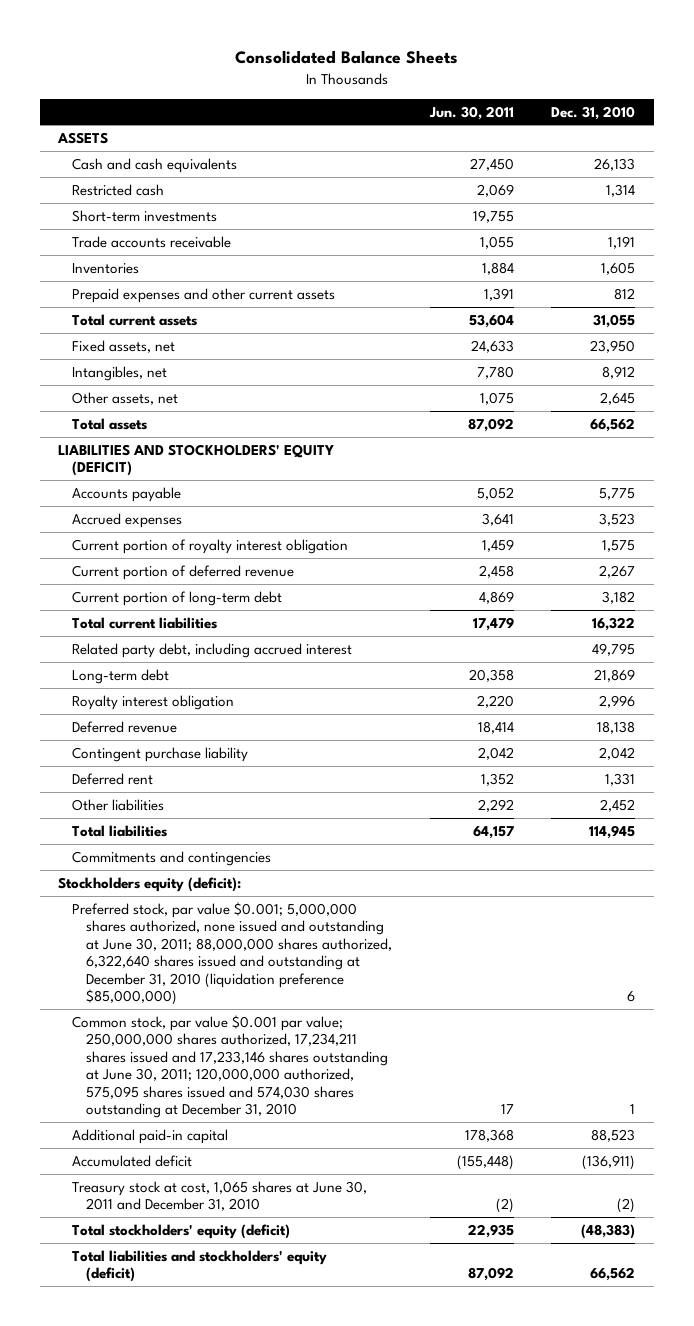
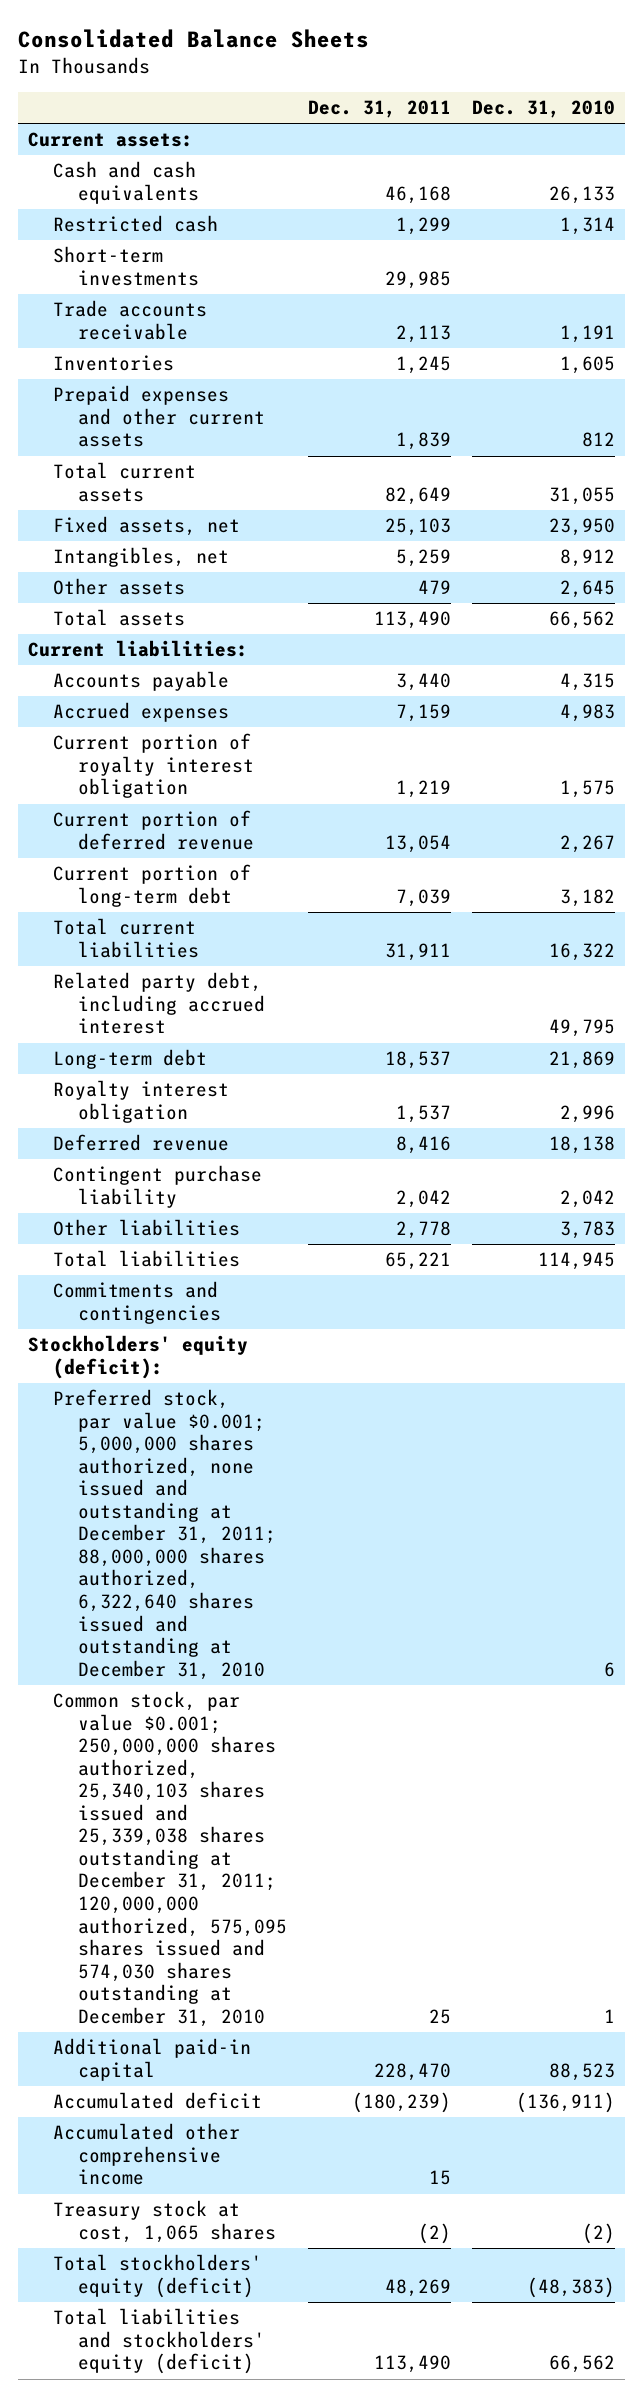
- | Jun. 30, 2011 | Dec. 31, 2010
+ | Dec. 31, 2011 | Dec. 31, 2010
- ASSETS
+ Current assets:
- Other assets, net | 1,075 | 2,645
+ Other assets | 479 | 2,645
- LIABILITIES AND STOCKHOLDERS' EQUITY (DEFICIT)
- Accounts payable | 5,052 | 5,775
- Accrued expenses | 3,641 | 3,523
+ Current liabilities:
+ Accounts payable | 3,440 | 4,315
+ Accrued expenses | 7,159 | 4,983
- Deferred rent | 1,352 | 1,331
- Other liabilities | 2,292 | 2,452
+ Other liabilities | 2,778 | 3,783
- Stockholders equity (deficit):
- Preferred stock, par value $0.001; 5,000,000 shares authorized, none issued and outstanding at June 30, 2011; 88,000,000 shares authorized, 6,322,640 shares issued and outstanding at December 31, 2010 (liquidation preference $85,000,000) | | 6
- Common stock, par value $0.001 par value; 250,000,000 shares authorized, 17,234,211 shares issued and 17,233,146 shares outstanding at June 30, 2011; 120,000,000 authorized, 575,095 shares issued and 574,030 shares outstanding at December 31, 2010 | 17 | 1
+ Stockholders' equity (deficit):
+ Preferred stock, par value $0.001; 5,000,000 shares authorized, none issued and outstanding at December 31, 2011; 88,000,000 shares authorized, 6,322,640 shares issued and outstanding at December 31, 2010 | | 6
+ Common stock, par value $0.001; 250,000,000 shares authorized, 25,340,103 shares issued and 25,339,038 shares outstanding at December 31, 2011; 120,000,000 authorized, 575,095 shares issued and 574,030 shares outstanding at December 31, 2010 | 25 | 1
- Treasury stock at cost, 1,065 shares at June 30, 2011 and December 31, 2010 | (2) | (2)
+ Accumulated other comprehensive income | 15 |
+ Treasury stock at cost, 1,065 shares | (2) | (2)

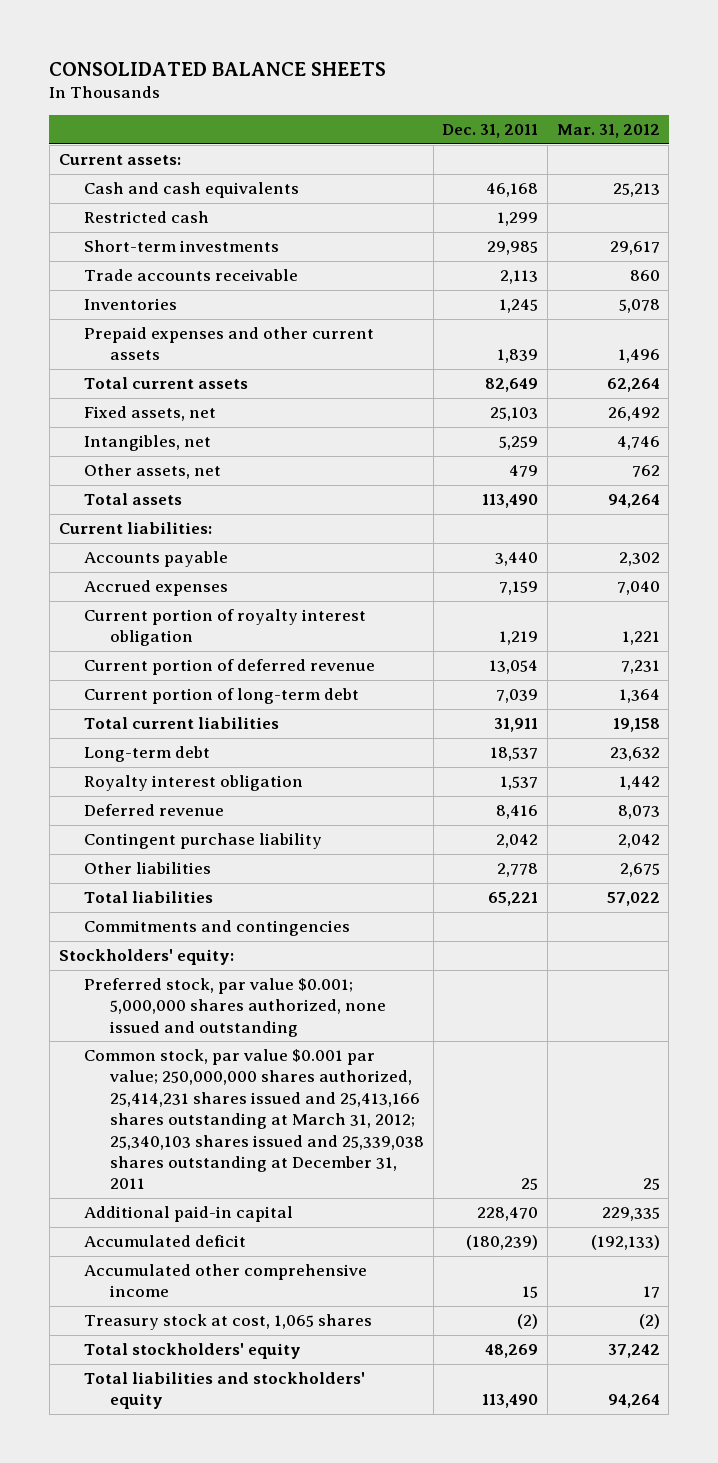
- Consolidated Balance Sheets
+ CONSOLIDATED BALANCE SHEETS
- | Dec. 31, 2011 | Dec. 31, 2010
+ | Dec. 31, 2011 | Mar. 31, 2012
- Other assets | 479 | 2,645
+ Other assets, net | 479 | 762
- Related party debt, including accrued interest | | 49,795
- Stockholders' equity (deficit):
- Preferred stock, par value $0.001; 5,000,000 shares authorized, none issued and outstanding at December 31, 2011; 88,000,000 shares authorized, 6,322,640 shares issued and outstanding at December 31, 2010 | | 6
- Common stock, par value $0.001; 250,000,000 shares authorized, 25,340,103 shares issued and 25,339,038 shares outstanding at December 31, 2011; 120,000,000 authorized, 575,095 shares issued and 574,030 shares outstanding at December 31, 2010 | 25 | 1
+ Stockholders' equity:
+ Preferred stock, par value $0.001; 5,000,000 shares authorized, none issued and outstanding
+ Common stock, par value $0.001 par value; 250,000,000 shares authorized, 25,414,231 shares issued and 25,413,166 shares outstanding at March 31, 2012; 25,340,103 shares issued and 25,339,038 shares outstanding at December 31, 2011 | 25 | 25
- Total stockholders' equity (deficit) | 48,269 | (48,383)
- Total liabilities and stockholders' equity (deficit) | 113,490 | 66,562
+ Total stockholders' equity | 48,269 | 37,242
+ Total liabilities and stockholders' equity | 113,490 | 94,264

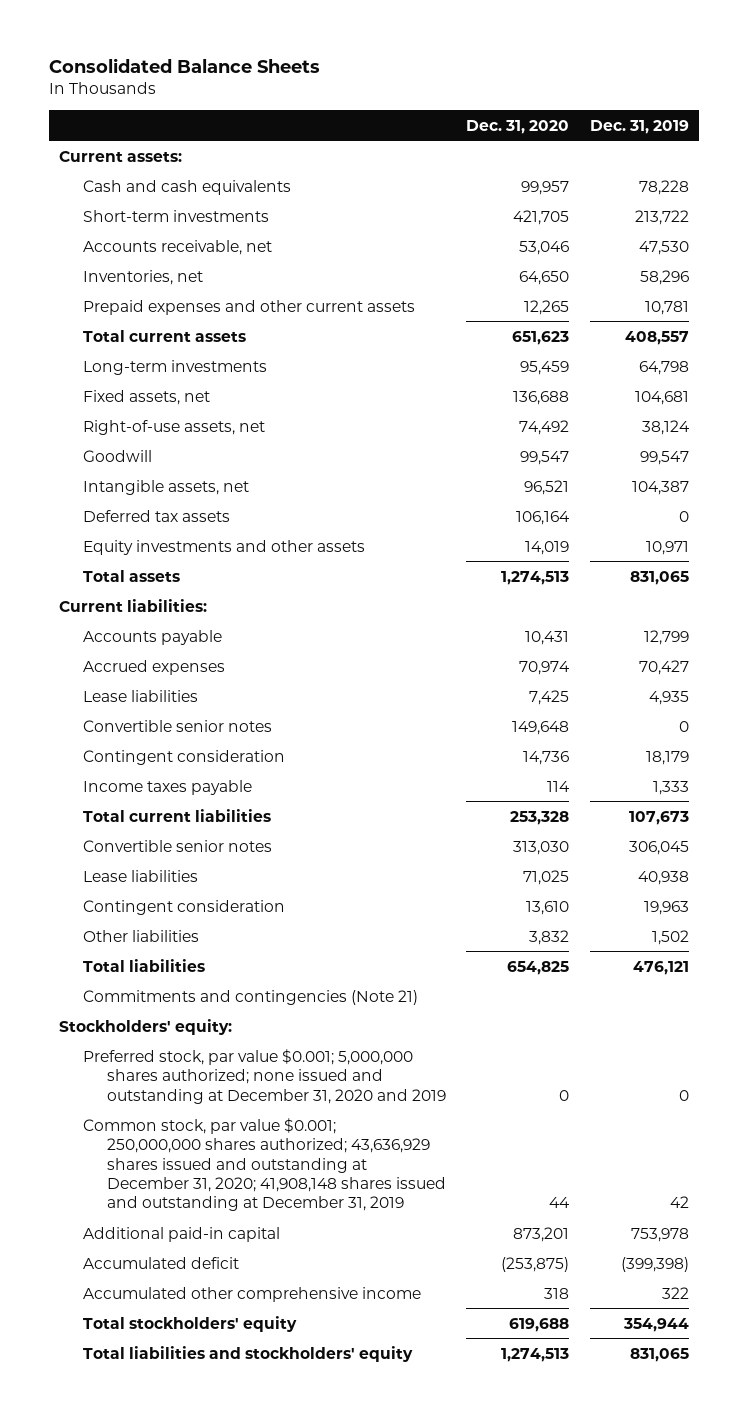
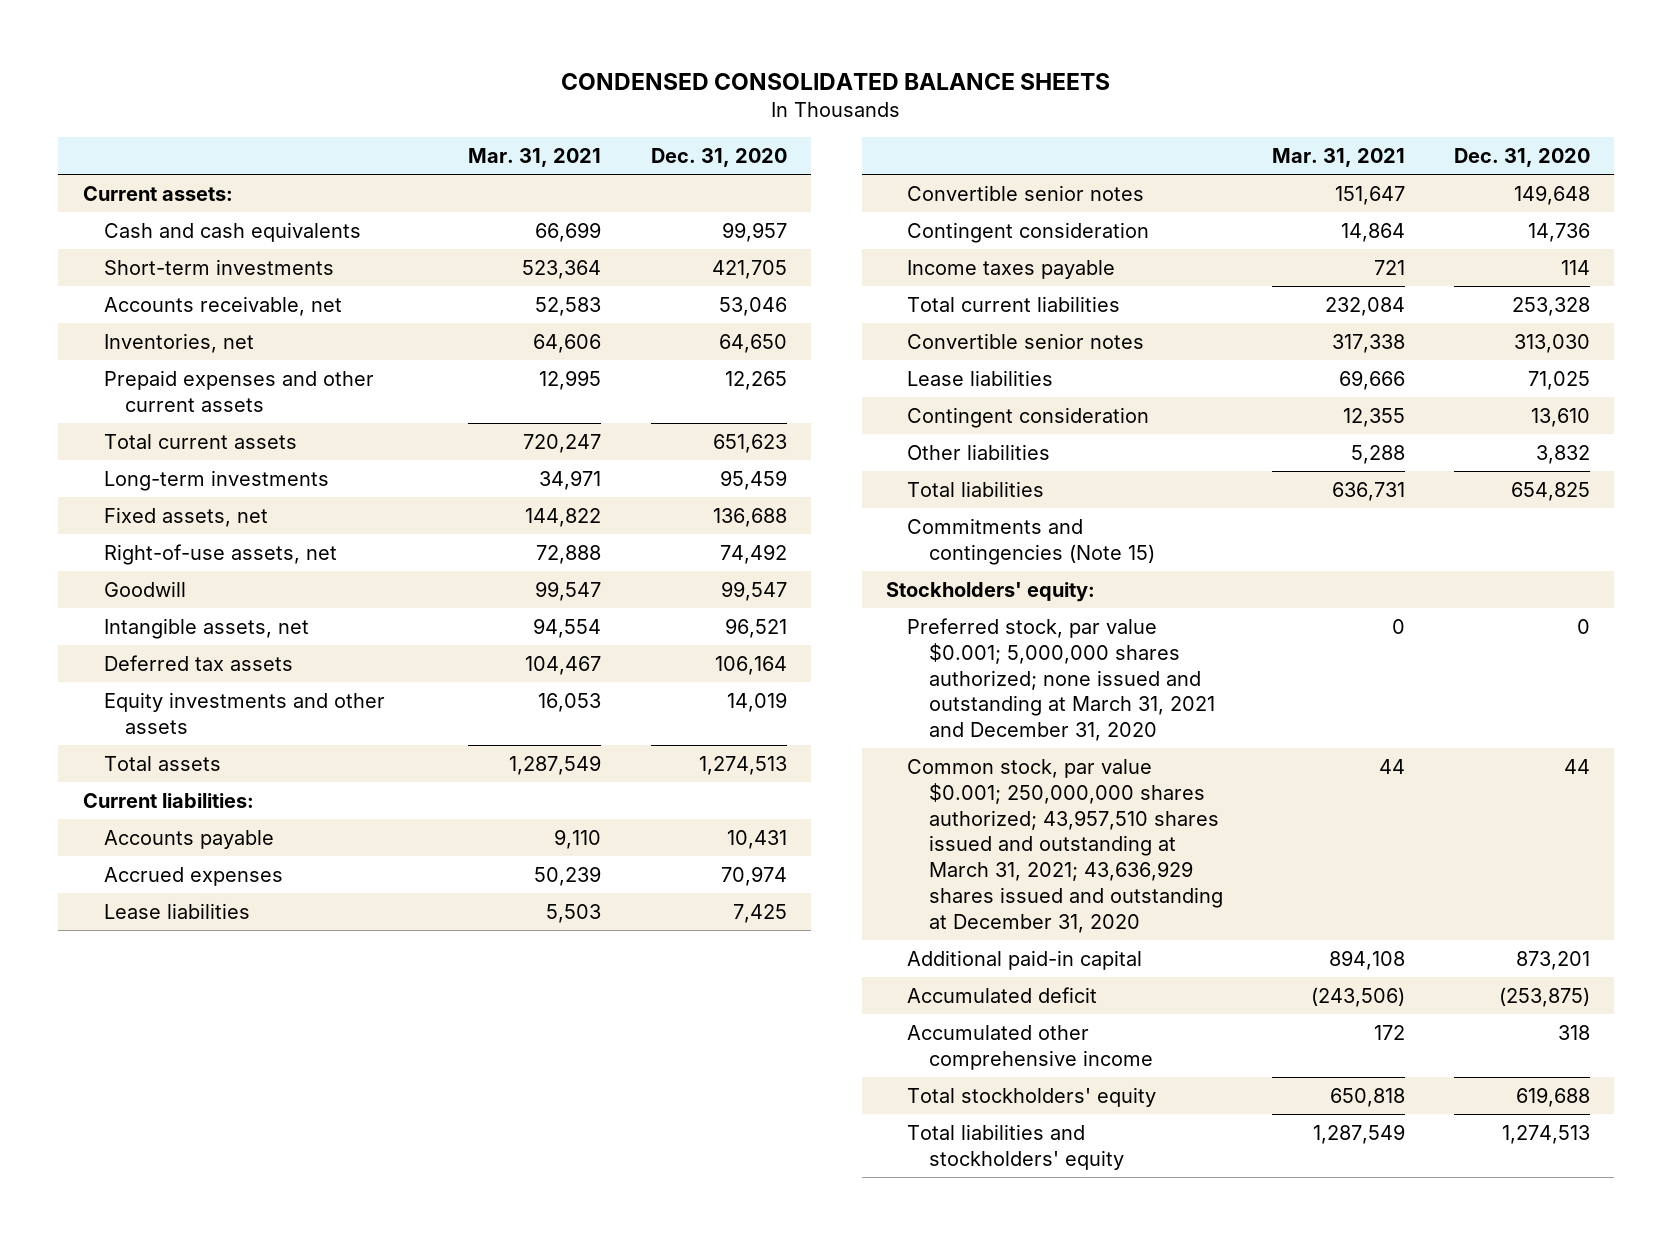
- Consolidated Balance Sheets
+ CONDENSED CONSOLIDATED BALANCE SHEETS
- | Dec. 31, 2020 | Dec. 31, 2019
+ | Mar. 31, 2021 | Dec. 31, 2020
- Commitments and contingencies (Note 21)
+ Commitments and contingencies (Note 15)
- Preferred stock, par value $0.001; 5,000,000 shares authorized; none issued and outstanding at December 31, 2020 and 2019 | 0 | 0
- Common stock, par value $0.001; 250,000,000 shares authorized; 43,636,929 shares issued and outstanding at December 31, 2020; 41,908,148 shares issued and outstanding at December 31, 2019 | 44 | 42
+ Preferred stock, par value $0.001; 5,000,000 shares authorized; none issued and outstanding at March 31, 2021 and December 31, 2020 | 0 | 0
+ Common stock, par value $0.001; 250,000,000 shares authorized; 43,957,510 shares issued and outstanding at March 31, 2021; 43,636,929 shares issued and outstanding at December 31, 2020 | 44 | 44

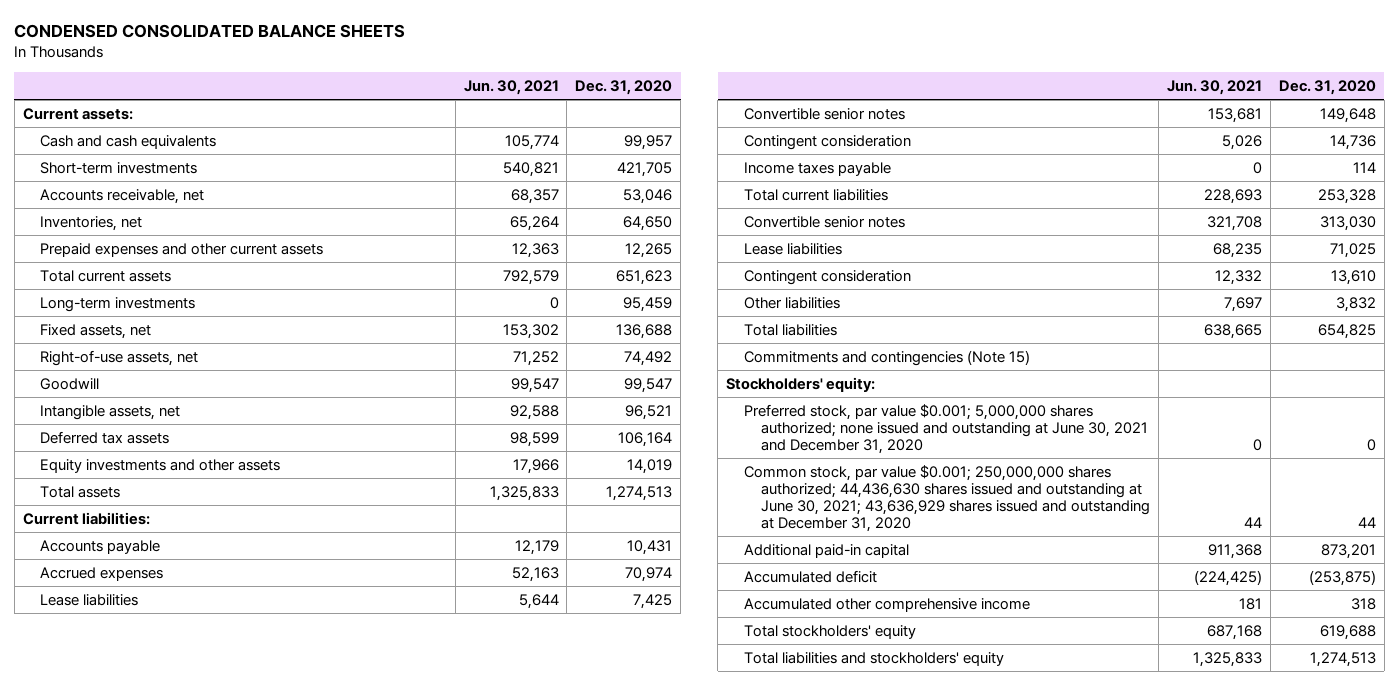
- | Mar. 31, 2021 | Dec. 31, 2020
+ | Jun. 30, 2021 | Dec. 31, 2020
- Preferred stock, par value $0.001; 5,000,000 shares authorized; none issued and outstanding at March 31, 2021 and December 31, 2020 | 0 | 0
- Common stock, par value $0.001; 250,000,000 shares authorized; 43,957,510 shares issued and outstanding at March 31, 2021; 43,636,929 shares issued and outstanding at December 31, 2020 | 44 | 44
+ Preferred stock, par value $0.001; 5,000,000 shares authorized; none issued and outstanding at June 30, 2021 and December 31, 2020 | 0 | 0
+ Common stock, par value $0.001; 250,000,000 shares authorized; 44,436,630 shares issued and outstanding at June 30, 2021; 43,636,929 shares issued and outstanding at December 31, 2020 | 44 | 44

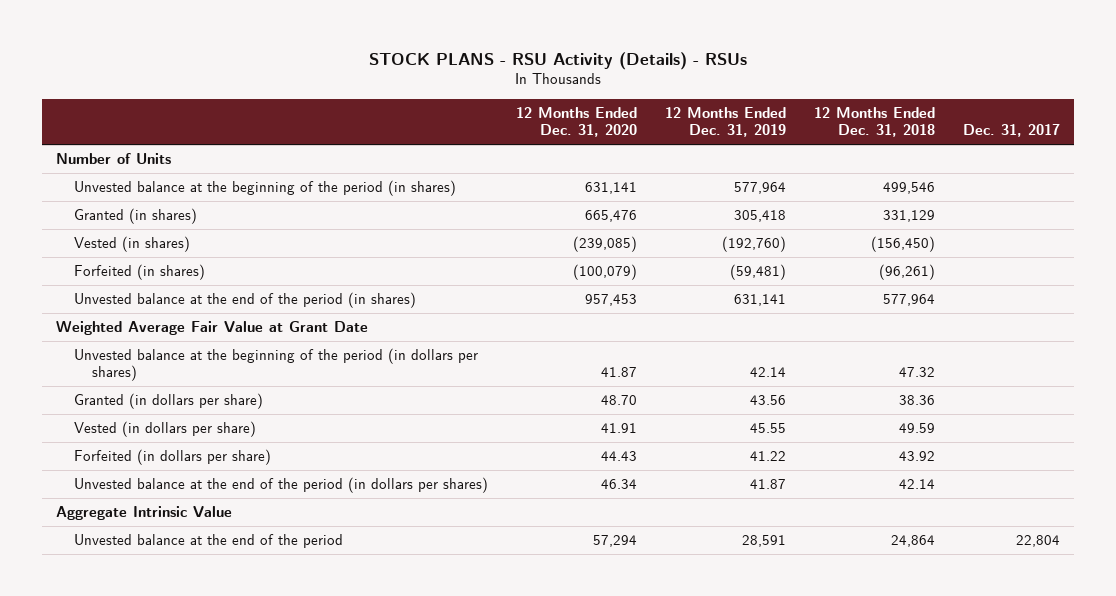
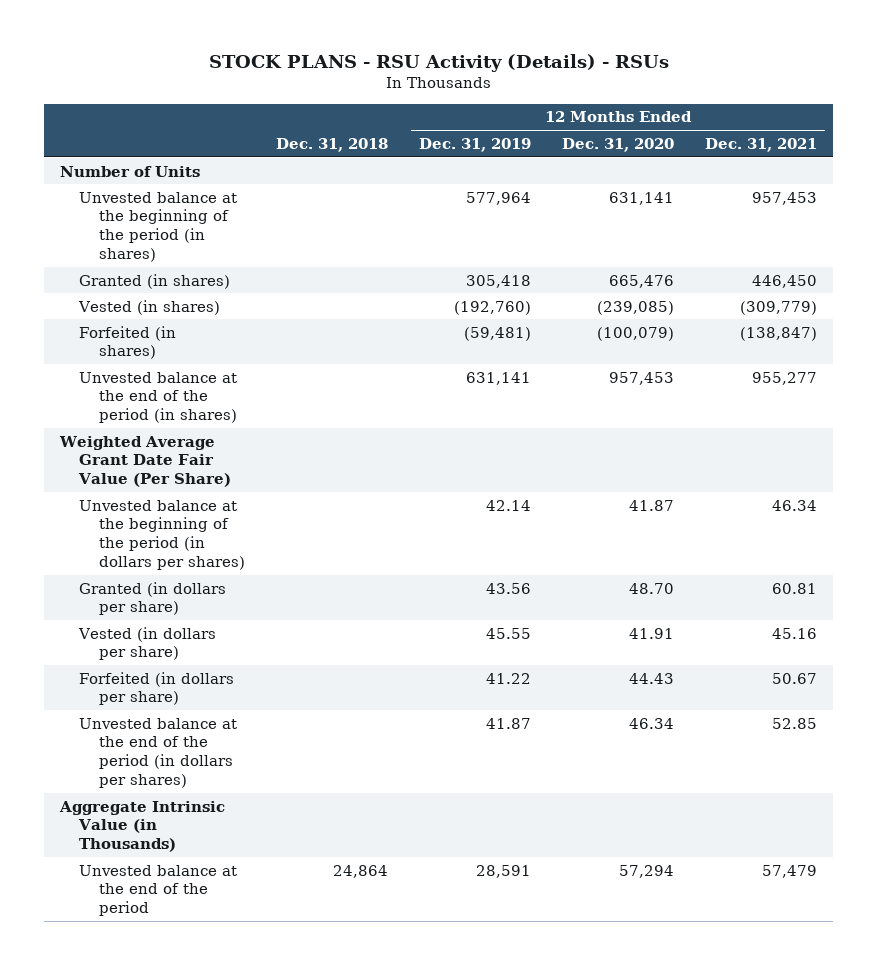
- | 12 Months Ended Dec. 31, 2020 | 12 Months Ended Dec. 31, 2019 | 12 Months Ended Dec. 31, 2018 | Dec. 31, 2017
+ | Dec. 31, 2018 | 12 Months Ended Dec. 31, 2019 | 12 Months Ended Dec. 31, 2020 | 12 Months Ended Dec. 31, 2021
- Weighted Average Fair Value at Grant Date
+ Weighted Average Grant Date Fair Value (Per Share)
- Aggregate Intrinsic Value
+ Aggregate Intrinsic Value (in Thousands)

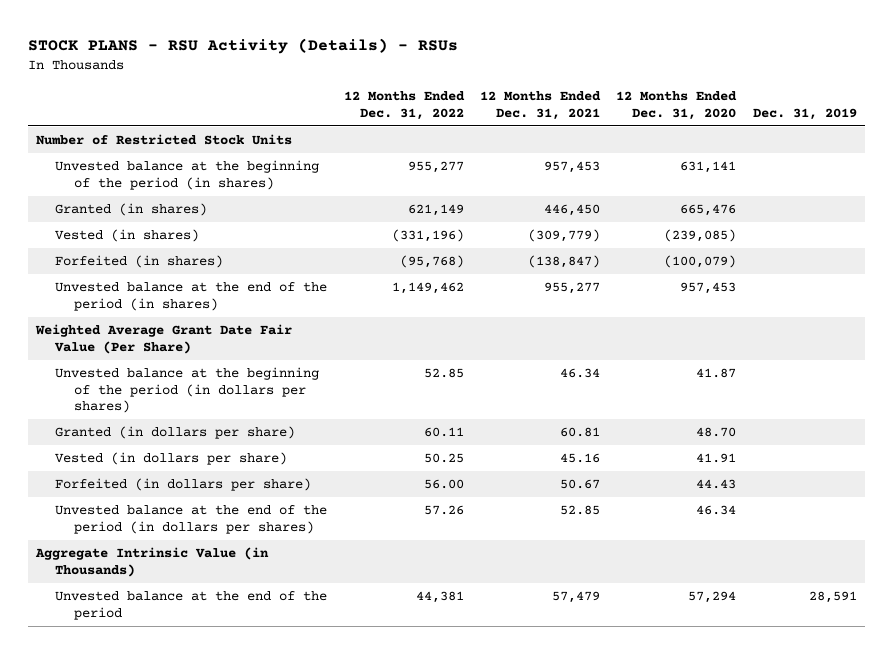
- | Dec. 31, 2018 | 12 Months Ended Dec. 31, 2019 | 12 Months Ended Dec. 31, 2020 | 12 Months Ended Dec. 31, 2021
+ | 12 Months Ended Dec. 31, 2022 | 12 Months Ended Dec. 31, 2021 | 12 Months Ended Dec. 31, 2020 | Dec. 31, 2019
- Number of Units
+ Number of Restricted Stock Units

